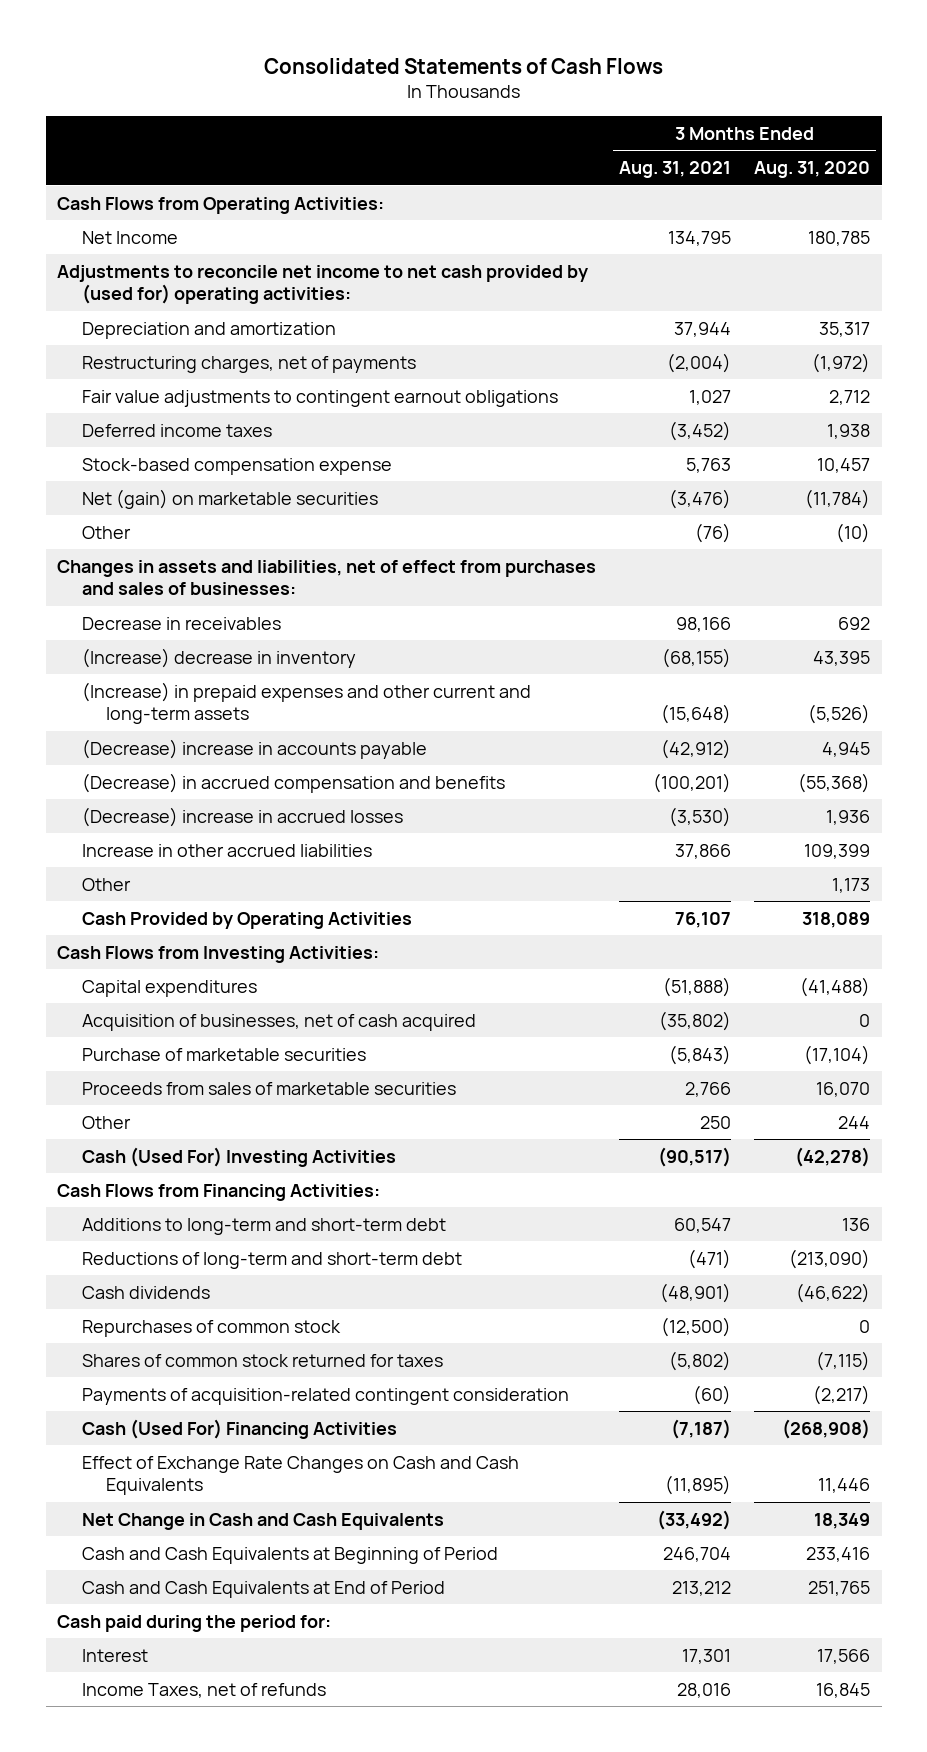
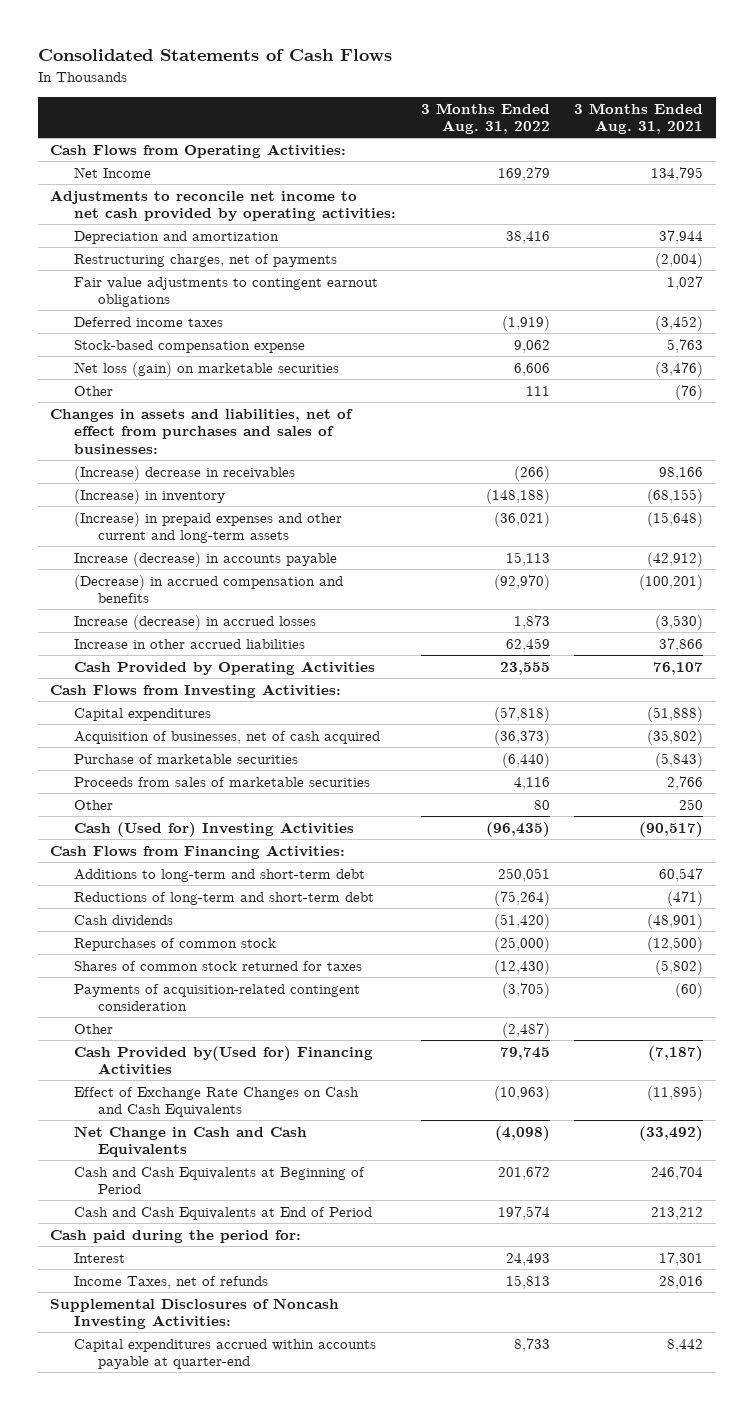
- | 3 Months Ended Aug. 31, 2021 | 3 Months Ended Aug. 31, 2020
+ | 3 Months Ended Aug. 31, 2022 | 3 Months Ended Aug. 31, 2021
- Adjustments to reconcile net income to net cash provided by (used for) operating activities:
+ Adjustments to reconcile net income to net cash provided by operating activities:
- Net (gain) on marketable securities | (3,476) | (11,784)
+ Net loss (gain) on marketable securities | 6,606 | (3,476)
- Decrease in receivables | 98,166 | 692
- (Increase) decrease in inventory | (68,155) | 43,395
+ (Increase) decrease in receivables | (266) | 98,166
+ (Increase) in inventory | (148,188) | (68,155)
- (Decrease) increase in accounts payable | (42,912) | 4,945
+ Increase (decrease) in accounts payable | 15,113 | (42,912)
- (Decrease) increase in accrued losses | (3,530) | 1,936
+ Increase (decrease) in accrued losses | 1,873 | (3,530)
- Cash (Used For) Investing Activities | (90,517) | (42,278)
+ Cash (Used for) Investing Activities | (96,435) | (90,517)
- Cash (Used For) Financing Activities | (7,187) | (268,908)
moved down: Other | (2,487) |
+ Cash Provided by(Used for) Financing Activities | 79,745 | (7,187)
+ Supplemental Disclosures of Noncash Investing Activities:
+ Capital expenditures accrued within accounts payable at quarter-end | 8,733 | 8,442

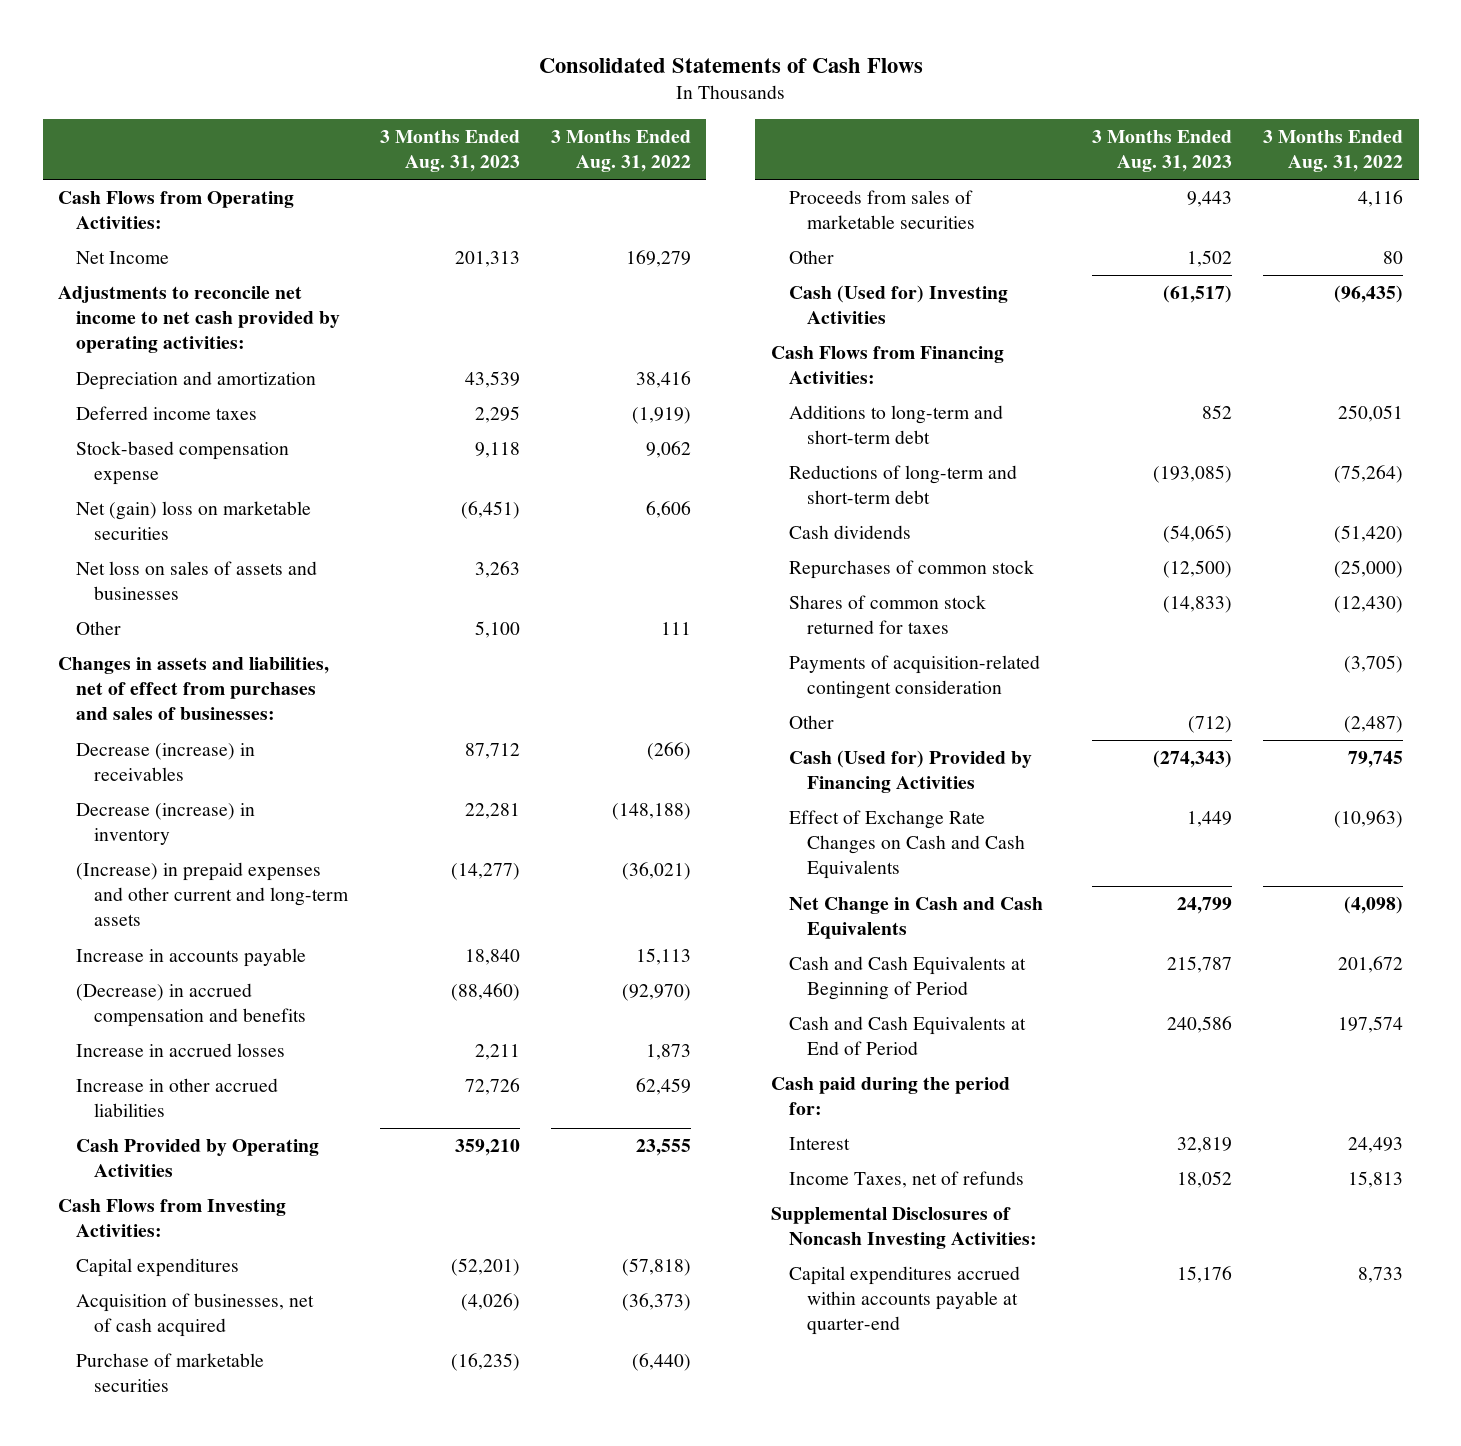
- | 3 Months Ended Aug. 31, 2022 | 3 Months Ended Aug. 31, 2021
+ | 3 Months Ended Aug. 31, 2023 | 3 Months Ended Aug. 31, 2022
- Restructuring charges, net of payments | | (2,004)
- Fair value adjustments to contingent earnout obligations | | 1,027
- Net loss (gain) on marketable securities | 6,606 | (3,476)
+ Net (gain) loss on marketable securities | (6,451) | 6,606
+ Net loss on sales of assets and businesses | 3,263 |
- (Increase) decrease in receivables | (266) | 98,166
- (Increase) in inventory | (148,188) | (68,155)
+ Decrease (increase) in receivables | 87,712 | (266)
+ Decrease (increase) in inventory | 22,281 | (148,188)
- Increase (decrease) in accounts payable | 15,113 | (42,912)
+ Increase in accounts payable | 18,840 | 15,113
- Increase (decrease) in accrued losses | 1,873 | (3,530)
+ Increase in accrued losses | 2,211 | 1,873
- Cash Provided by(Used for) Financing Activities | 79,745 | (7,187)
+ Cash (Used for) Provided by Financing Activities | (274,343) | 79,745

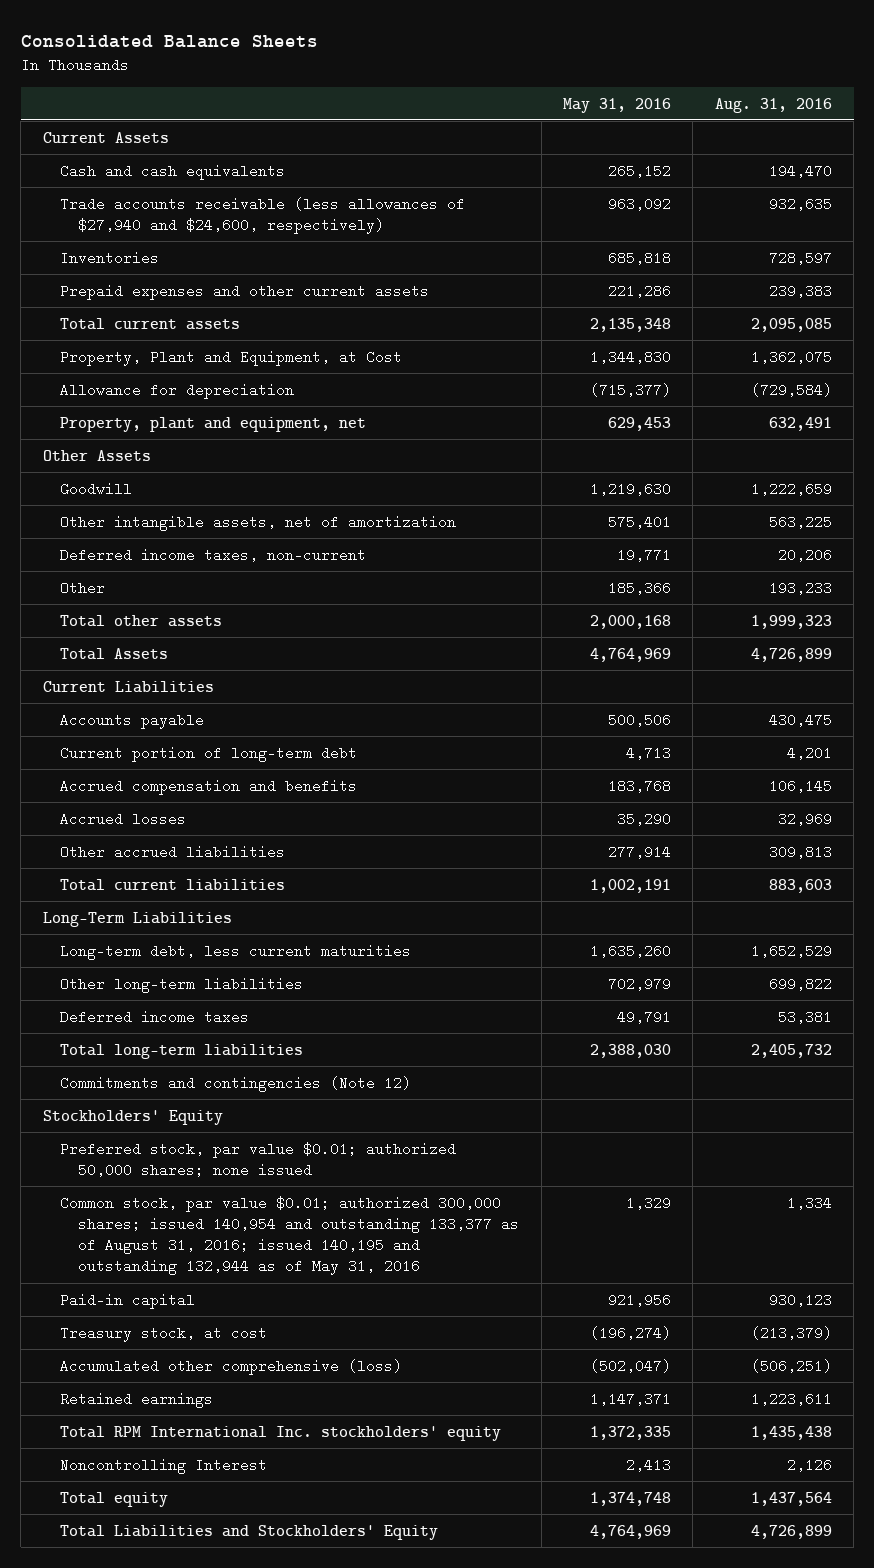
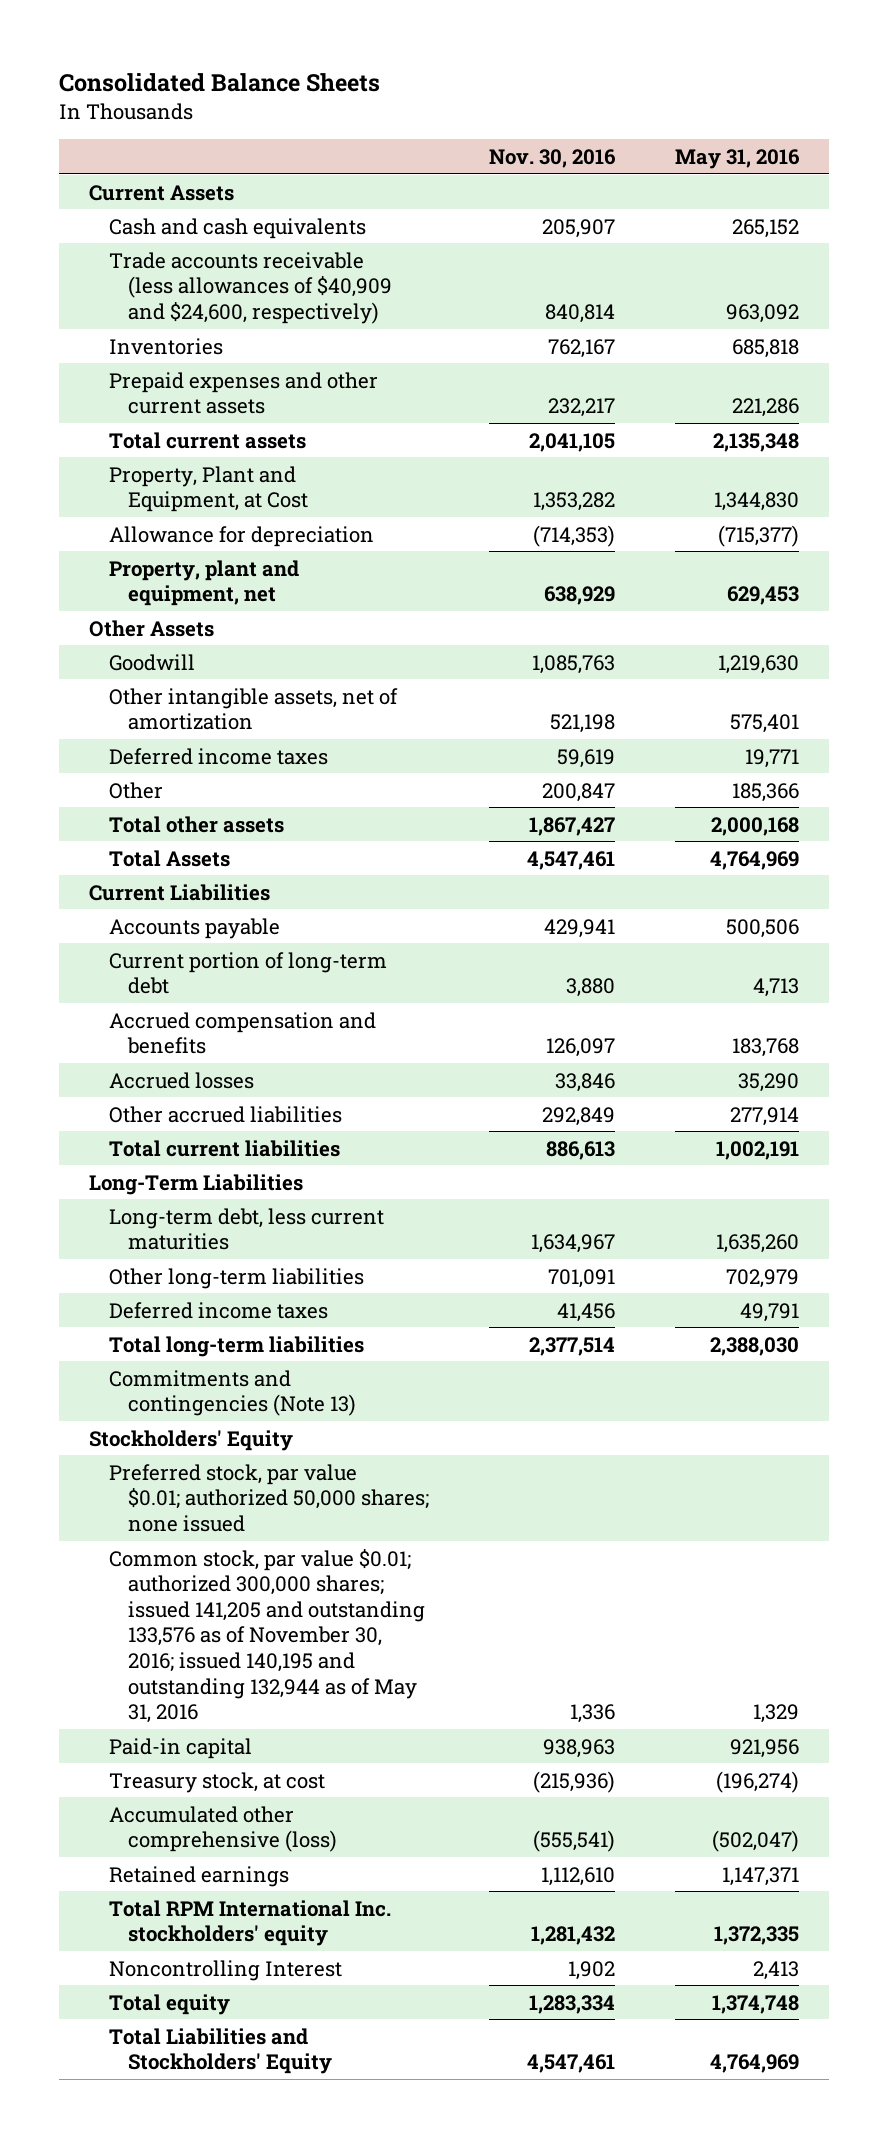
- | May 31, 2016 | Aug. 31, 2016
+ | Nov. 30, 2016 | May 31, 2016
- Trade accounts receivable (less allowances of $27,940 and $24,600, respectively) | 963,092 | 932,635
+ Trade accounts receivable (less allowances of $40,909 and $24,600, respectively) | 840,814 | 963,092
- Deferred income taxes, non-current | 19,771 | 20,206
+ Deferred income taxes | 59,619 | 19,771
- Commitments and contingencies (Note 12)
+ Commitments and contingencies (Note 13)
- Common stock, par value $0.01; authorized 300,000 shares; issued 140,954 and outstanding 133,377 as of August 31, 2016; issued 140,195 and outstanding 132,944 as of May 31, 2016 | 1,329 | 1,334
+ Common stock, par value $0.01; authorized 300,000 shares; issued 141,205 and outstanding 133,576 as of November 30, 2016; issued 140,195 and outstanding 132,944 as of May 31, 2016 | 1,336 | 1,329

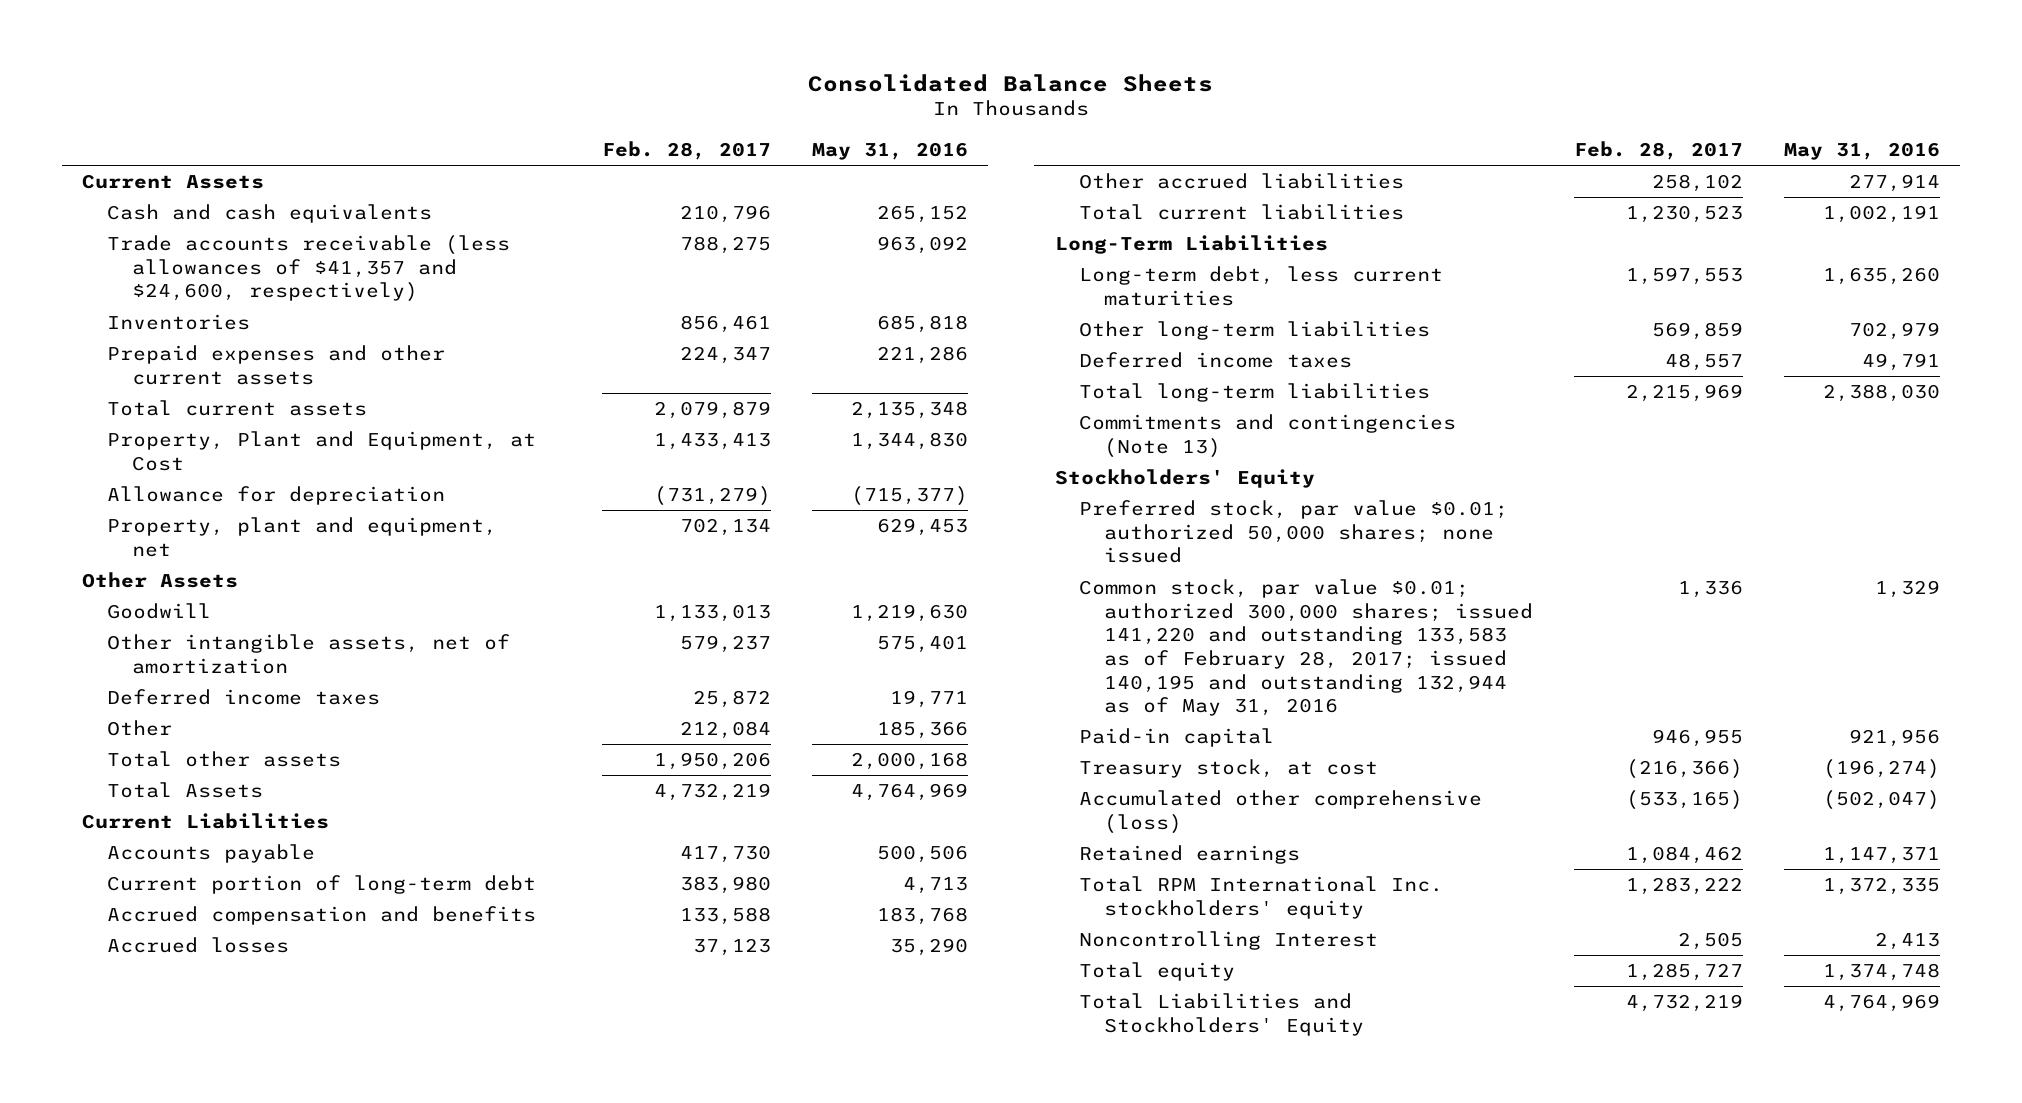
- | Nov. 30, 2016 | May 31, 2016
+ | Feb. 28, 2017 | May 31, 2016
- Trade accounts receivable (less allowances of $40,909 and $24,600, respectively) | 840,814 | 963,092
+ Trade accounts receivable (less allowances of $41,357 and $24,600, respectively) | 788,275 | 963,092
- Common stock, par value $0.01; authorized 300,000 shares; issued 141,205 and outstanding 133,576 as of November 30, 2016; issued 140,195 and outstanding 132,944 as of May 31, 2016 | 1,336 | 1,329
+ Common stock, par value $0.01; authorized 300,000 shares; issued 141,220 and outstanding 133,583 as of February 28, 2017; issued 140,195 and outstanding 132,944 as of May 31, 2016 | 1,336 | 1,329

